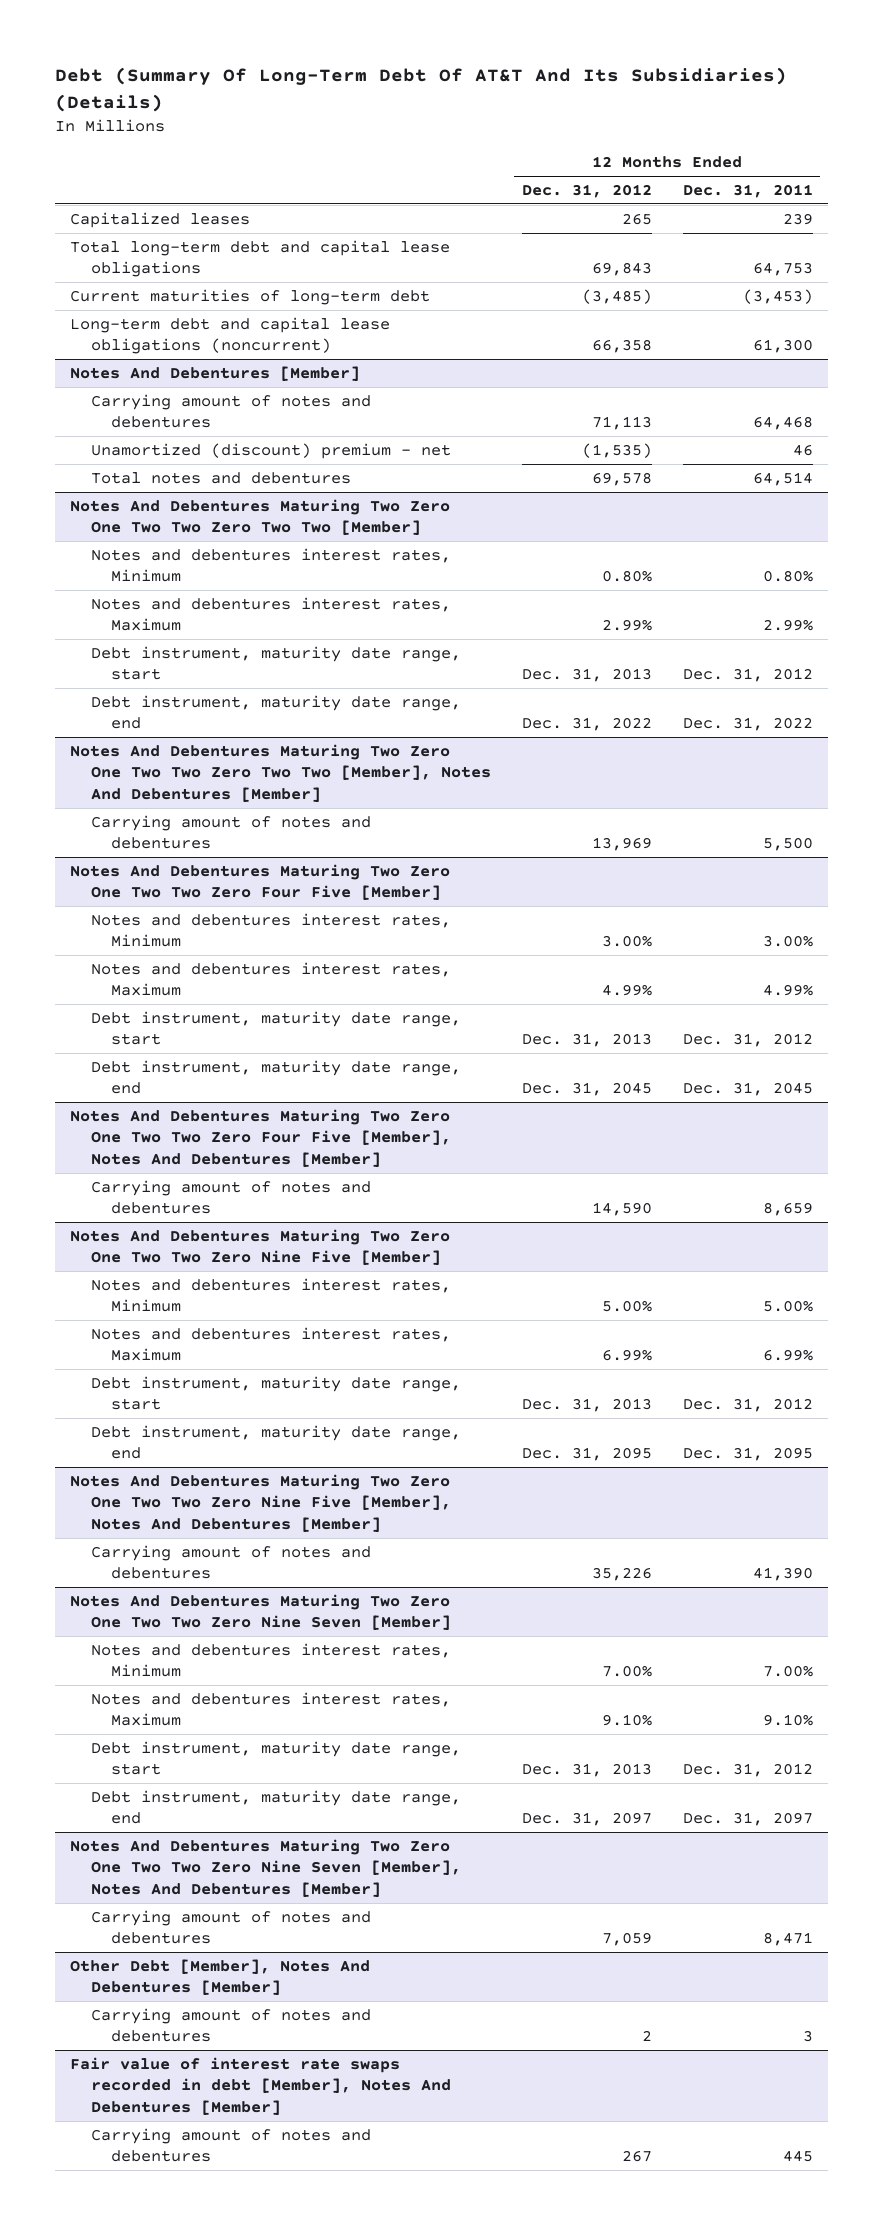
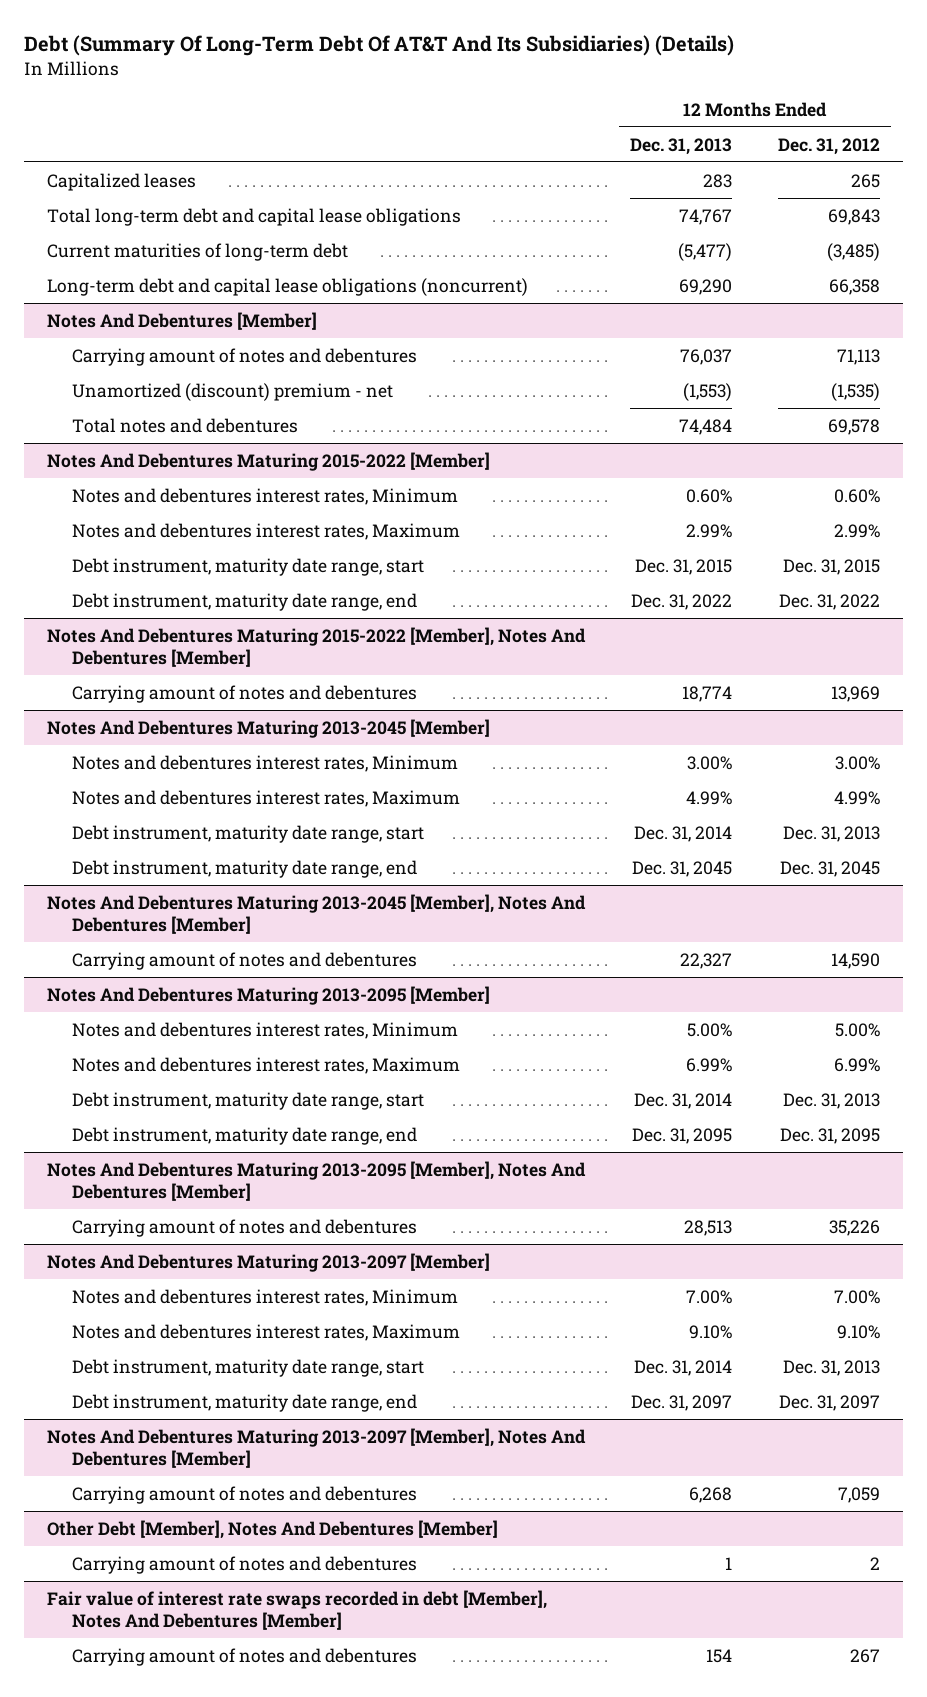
- | 12 Months Ended Dec. 31, 2012 | 12 Months Ended Dec. 31, 2011
+ | 12 Months Ended Dec. 31, 2013 | 12 Months Ended Dec. 31, 2012
- Notes And Debentures Maturing Two Zero One Two Two Zero Two Two [Member]
- Notes and debentures interest rates, Minimum | 0.80% | 0.80%
+ Notes And Debentures Maturing 2015-2022 [Member]
+ Notes and debentures interest rates, Minimum | 0.60% | 0.60%
- Debt instrument, maturity date range, start | Dec. 31, 2013 | Dec. 31, 2012
+ Debt instrument, maturity date range, start | Dec. 31, 2015 | Dec. 31, 2015
- Notes And Debentures Maturing Two Zero One Two Two Zero Two Two [Member], Notes And Debentures [Member]
+ Notes And Debentures Maturing 2015-2022 [Member], Notes And Debentures [Member]
- Notes And Debentures Maturing Two Zero One Two Two Zero Four Five [Member]
+ Notes And Debentures Maturing 2013-2045 [Member]
- Notes And Debentures Maturing Two Zero One Two Two Zero Four Five [Member], Notes And Debentures [Member]
+ Notes And Debentures Maturing 2013-2045 [Member], Notes And Debentures [Member]
- Notes And Debentures Maturing Two Zero One Two Two Zero Nine Five [Member]
+ Notes And Debentures Maturing 2013-2095 [Member]
- Notes And Debentures Maturing Two Zero One Two Two Zero Nine Five [Member], Notes And Debentures [Member]
+ Notes And Debentures Maturing 2013-2095 [Member], Notes And Debentures [Member]
- Notes And Debentures Maturing Two Zero One Two Two Zero Nine Seven [Member]
+ Notes And Debentures Maturing 2013-2097 [Member]
- Notes And Debentures Maturing Two Zero One Two Two Zero Nine Seven [Member], Notes And Debentures [Member]
+ Notes And Debentures Maturing 2013-2097 [Member], Notes And Debentures [Member]

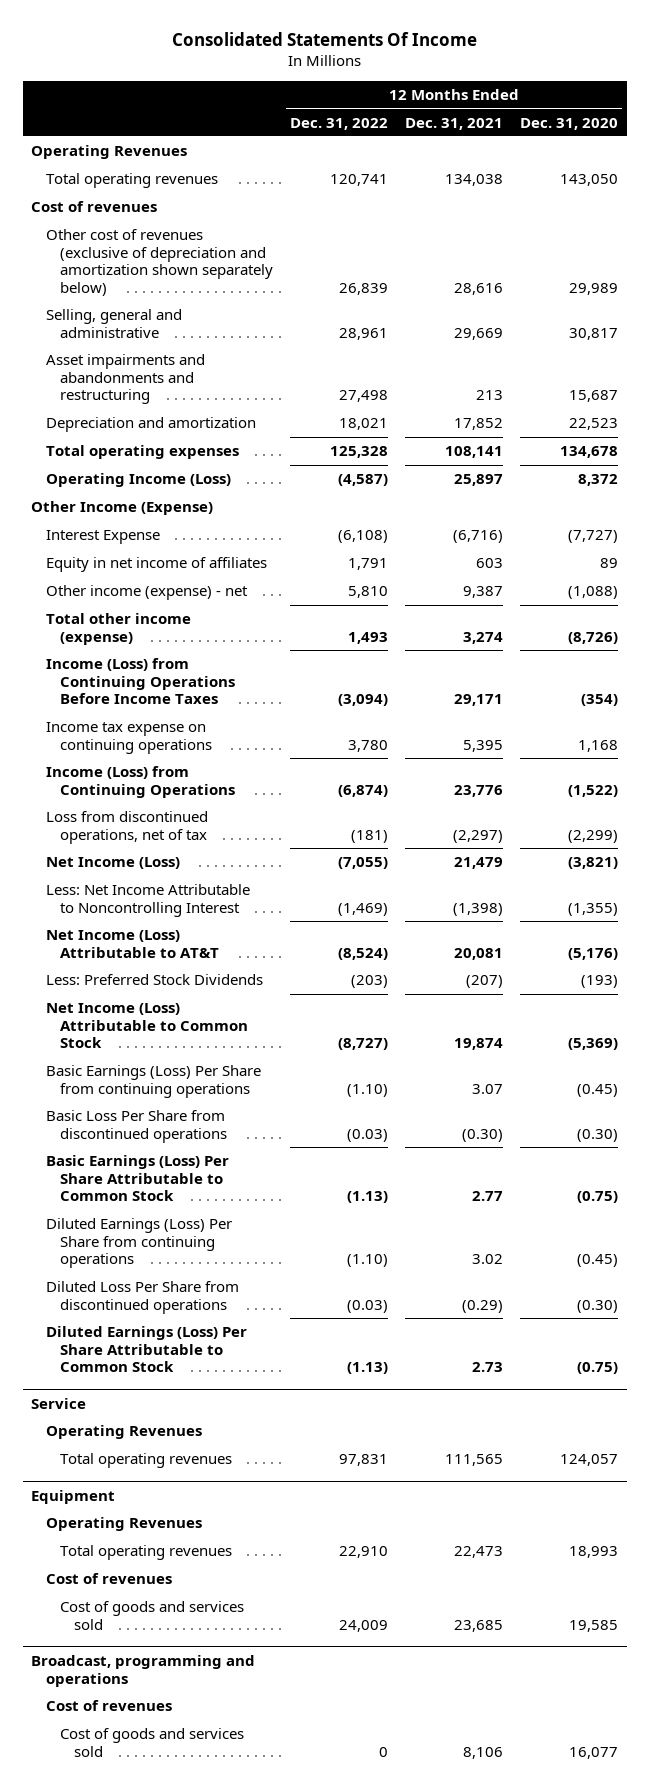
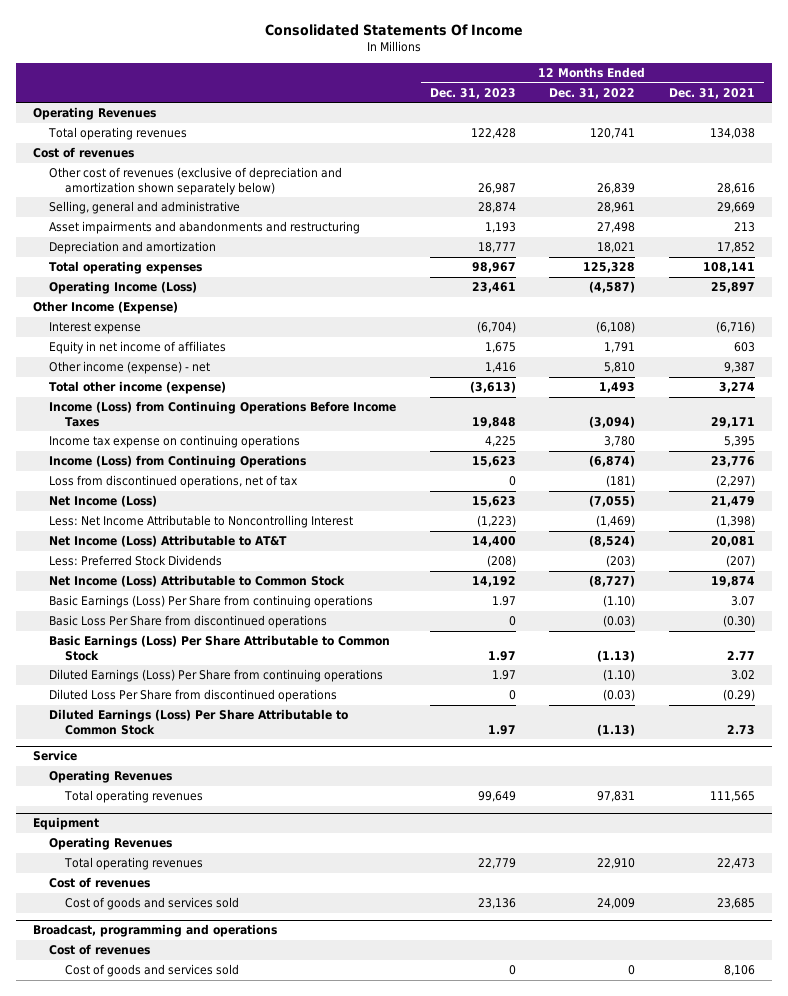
- | 12 Months Ended Dec. 31, 2022 | 12 Months Ended Dec. 31, 2021 | 12 Months Ended Dec. 31, 2020
+ | 12 Months Ended Dec. 31, 2023 | 12 Months Ended Dec. 31, 2022 | 12 Months Ended Dec. 31, 2021
- Interest Expense | (6,108) | (6,716) | (7,727)
+ Interest expense | (6,704) | (6,108) | (6,716)

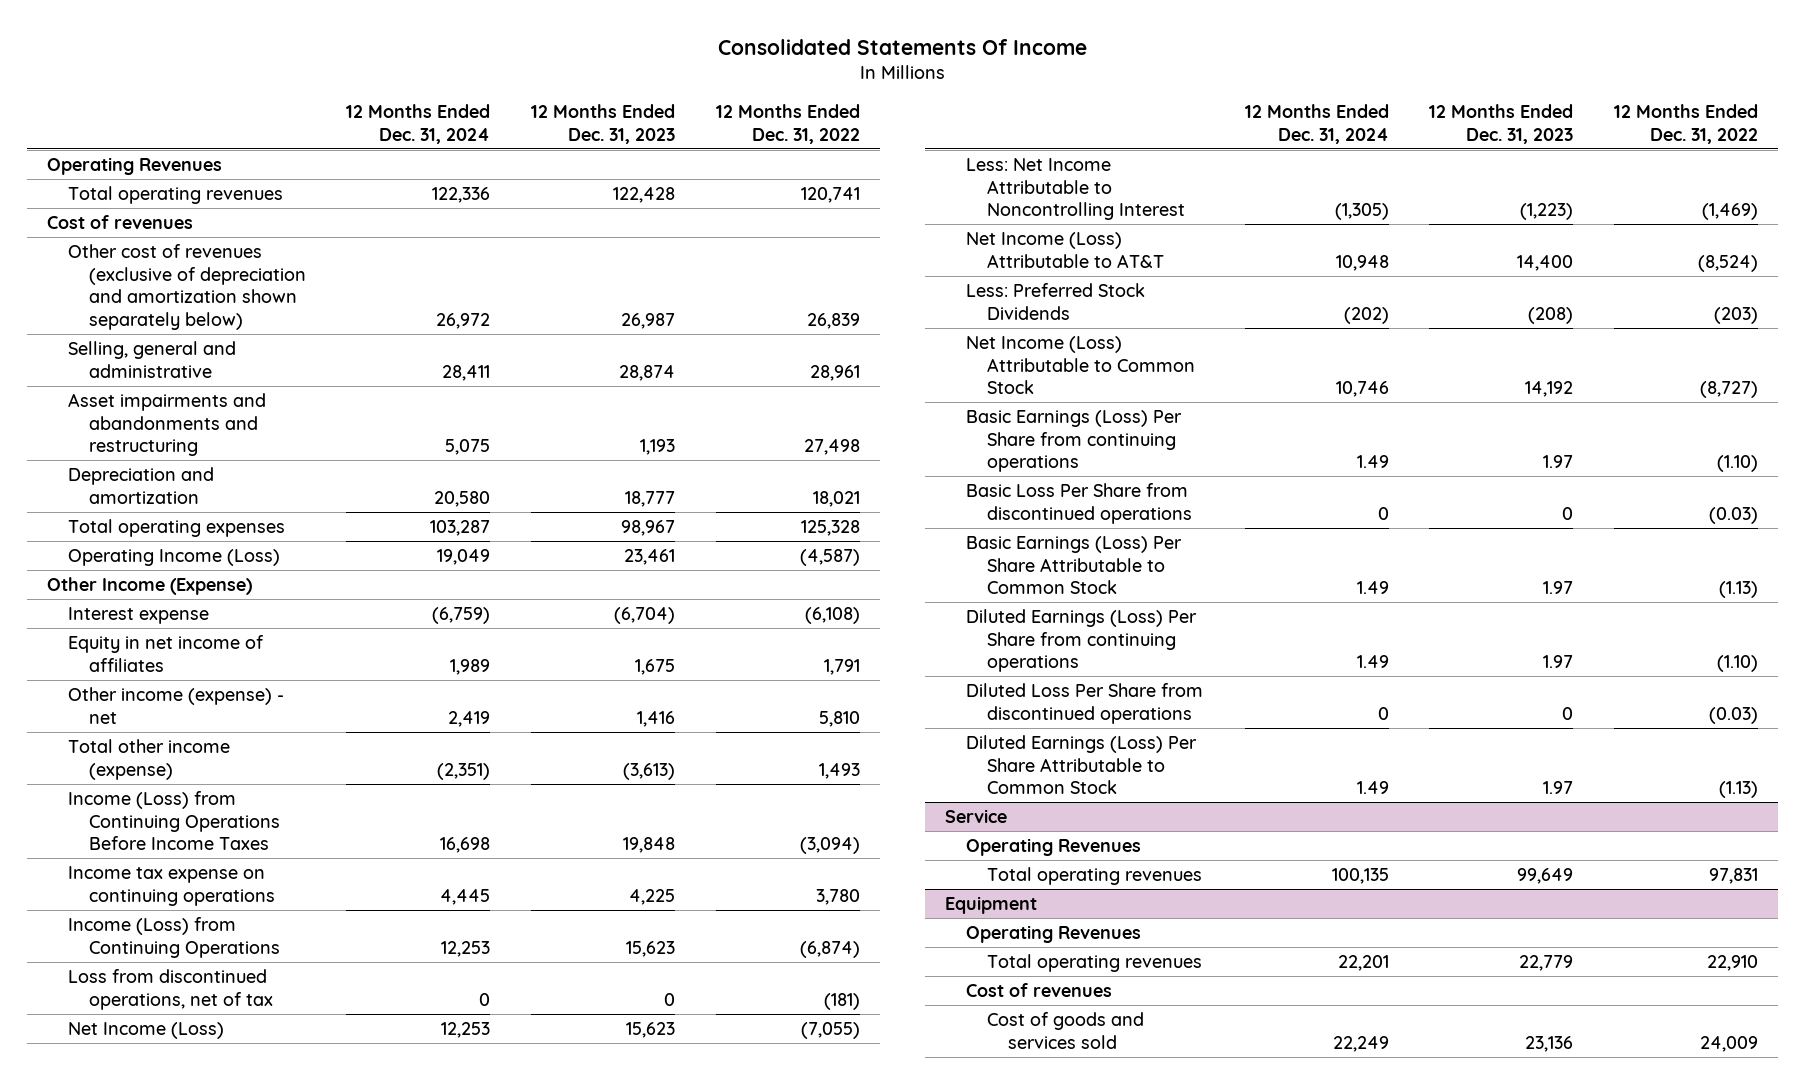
- | 12 Months Ended Dec. 31, 2023 | 12 Months Ended Dec. 31, 2022 | 12 Months Ended Dec. 31, 2021
+ | 12 Months Ended Dec. 31, 2024 | 12 Months Ended Dec. 31, 2023 | 12 Months Ended Dec. 31, 2022
- Broadcast, programming and operations
- Cost of revenues
- Cost of goods and services sold | 0 | 0 | 8,106

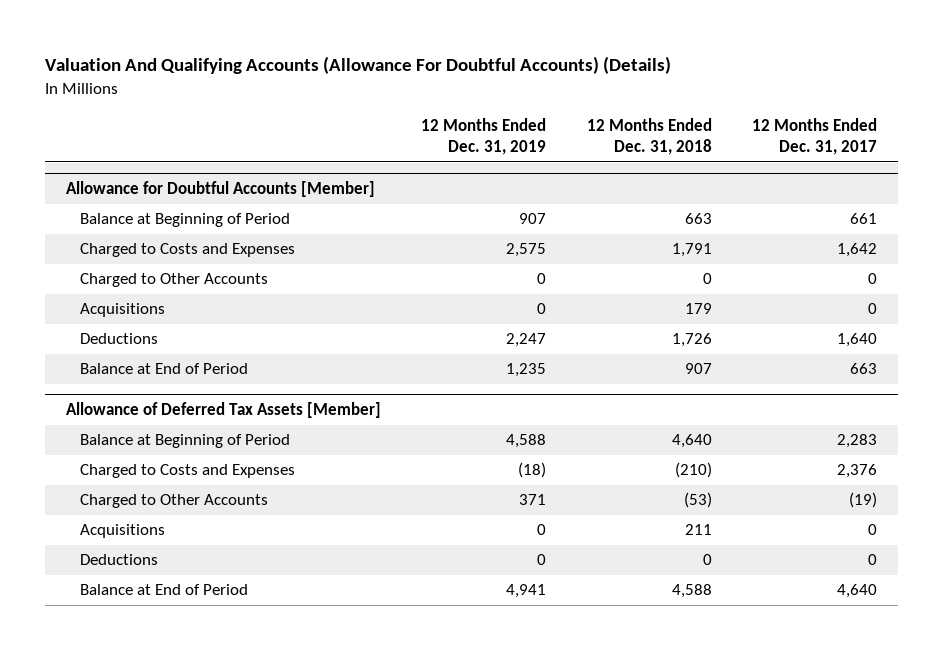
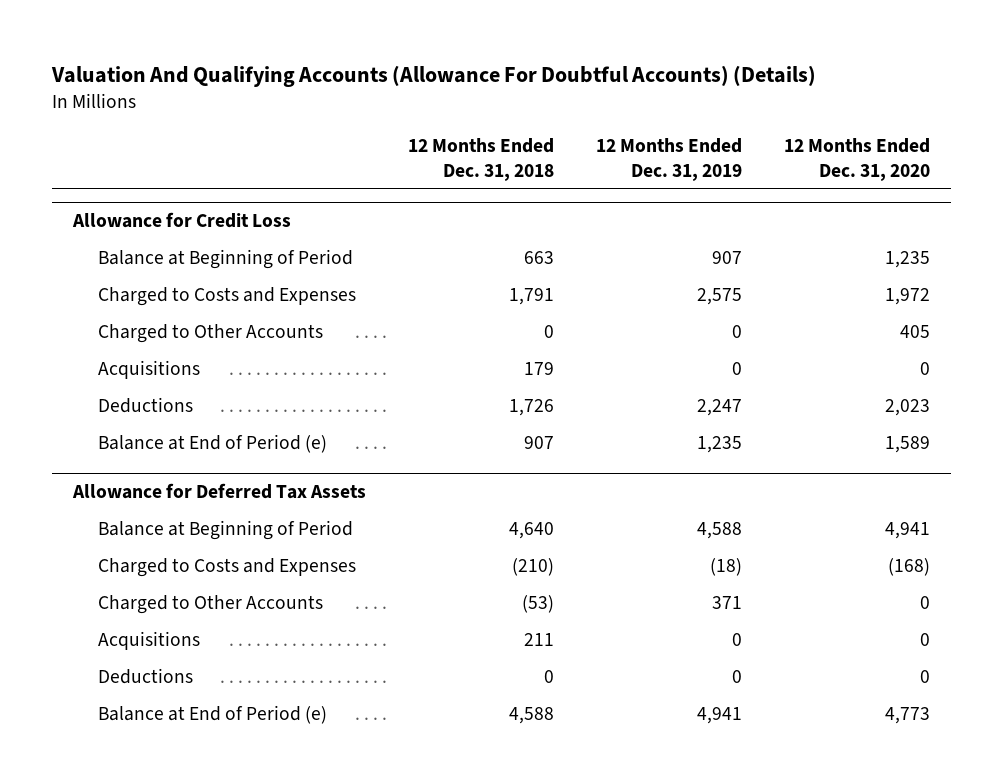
- | 12 Months Ended Dec. 31, 2019 | 12 Months Ended Dec. 31, 2018 | 12 Months Ended Dec. 31, 2017
+ | 12 Months Ended Dec. 31, 2018 | 12 Months Ended Dec. 31, 2019 | 12 Months Ended Dec. 31, 2020
- Allowance for Doubtful Accounts [Member]
+ Allowance for Credit Loss
- Balance at End of Period | 1,235 | 907 | 663
- Allowance of Deferred Tax Assets [Member]
+ Balance at End of Period (e) | 907 | 1,235 | 1,589
+ Allowance for Deferred Tax Assets
- Balance at End of Period | 4,941 | 4,588 | 4,640
+ Balance at End of Period (e) | 4,588 | 4,941 | 4,773

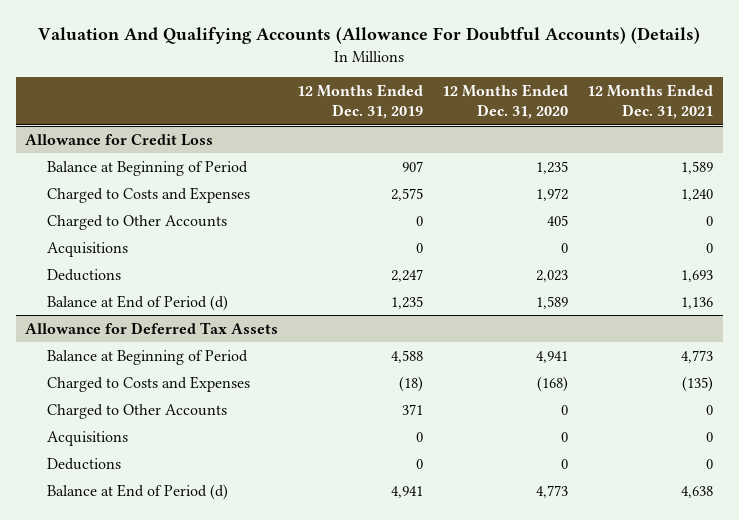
- | 12 Months Ended Dec. 31, 2018 | 12 Months Ended Dec. 31, 2019 | 12 Months Ended Dec. 31, 2020
+ | 12 Months Ended Dec. 31, 2019 | 12 Months Ended Dec. 31, 2020 | 12 Months Ended Dec. 31, 2021
@ Allowance for Credit Loss
- Balance at End of Period (e) | 907 | 1,235 | 1,589
+ Balance at End of Period (d) | 1,235 | 1,589 | 1,136
@ Allowance for Deferred Tax Assets
- Balance at End of Period (e) | 4,588 | 4,941 | 4,773
+ Balance at End of Period (d) | 4,941 | 4,773 | 4,638

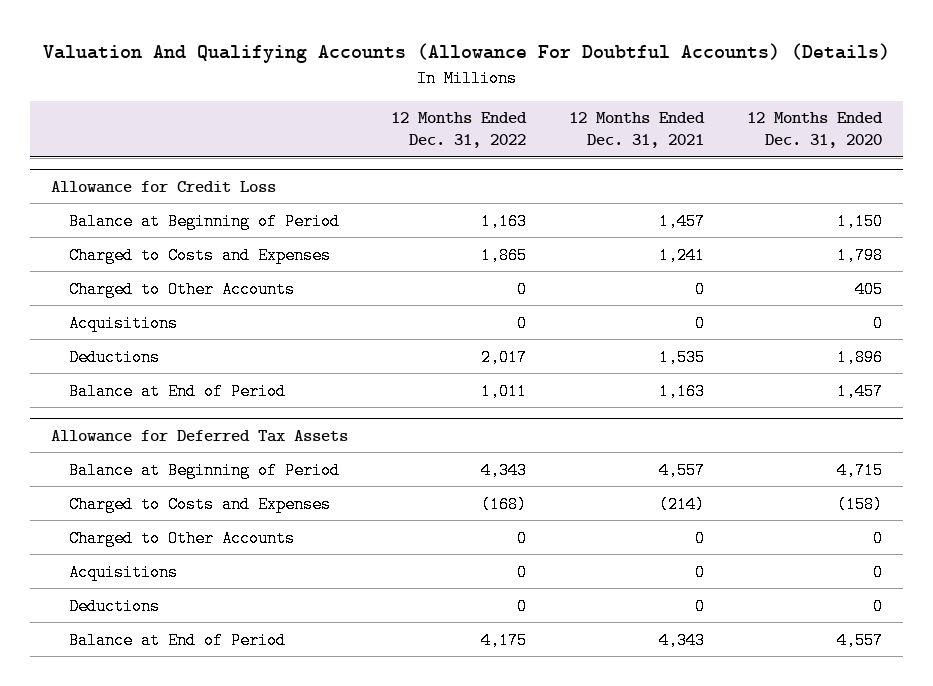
- | 12 Months Ended Dec. 31, 2019 | 12 Months Ended Dec. 31, 2020 | 12 Months Ended Dec. 31, 2021
+ | 12 Months Ended Dec. 31, 2022 | 12 Months Ended Dec. 31, 2021 | 12 Months Ended Dec. 31, 2020
@ Allowance for Credit Loss
- Balance at Beginning of Period | 907 | 1,235 | 1,589
- Charged to Costs and Expenses | 2,575 | 1,972 | 1,240
+ Balance at Beginning of Period | 1,163 | 1,457 | 1,150
+ Charged to Costs and Expenses | 1,865 | 1,241 | 1,798
- Deductions | 2,247 | 2,023 | 1,693
- Balance at End of Period (d) | 1,235 | 1,589 | 1,136
+ Deductions | 2,017 | 1,535 | 1,896
+ Balance at End of Period | 1,011 | 1,163 | 1,457
@ Allowance for Deferred Tax Assets
- Balance at Beginning of Period | 4,588 | 4,941 | 4,773
- Charged to Costs and Expenses | (18) | (168) | (135)
+ Balance at Beginning of Period | 4,343 | 4,557 | 4,715
+ Charged to Costs and Expenses | (168) | (214) | (158)
- Balance at End of Period (d) | 4,941 | 4,773 | 4,638
+ Balance at End of Period | 4,175 | 4,343 | 4,557

